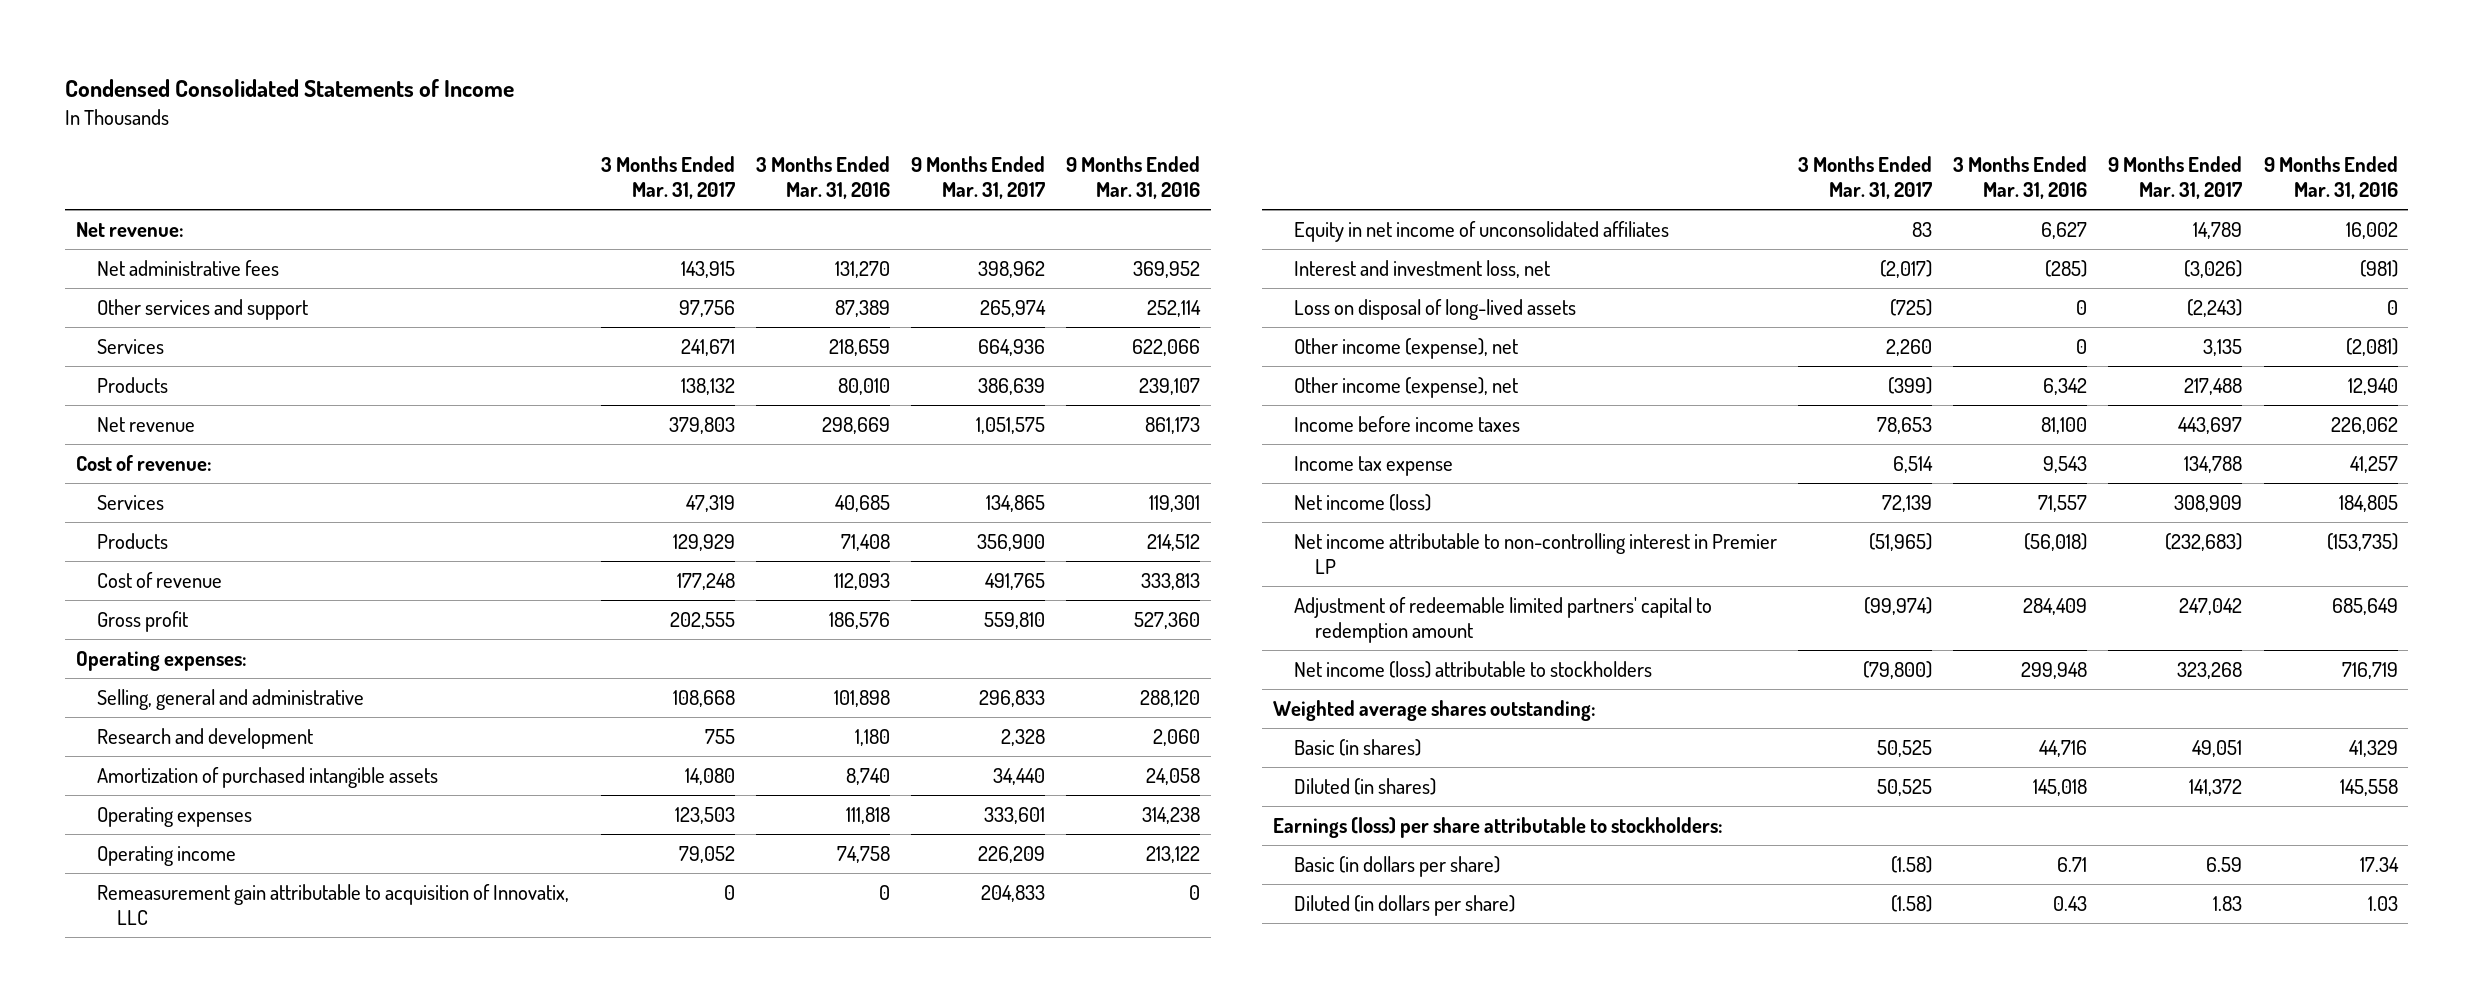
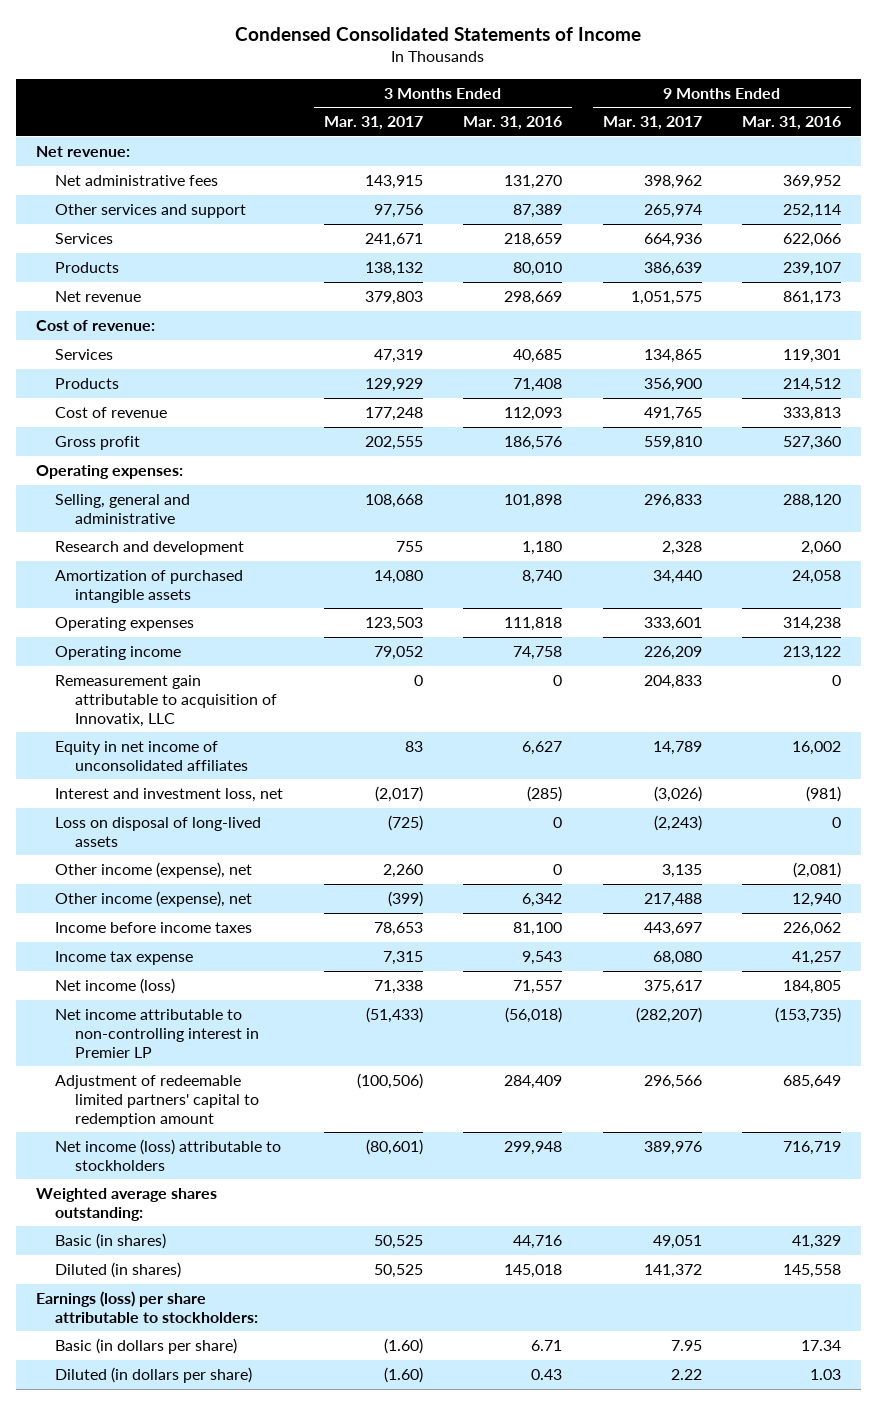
- Income tax expense | 6,514 | 9,543 | 134,788 | 41,257
- Net income (loss) | 72,139 | 71,557 | 308,909 | 184,805
- Net income attributable to non-controlling interest in Premier LP | (51,965) | (56,018) | (232,683) | (153,735)
- Adjustment of redeemable limited partners' capital to redemption amount | (99,974) | 284,409 | 247,042 | 685,649
- Net income (loss) attributable to stockholders | (79,800) | 299,948 | 323,268 | 716,719
+ Income tax expense | 7,315 | 9,543 | 68,080 | 41,257
+ Net income (loss) | 71,338 | 71,557 | 375,617 | 184,805
+ Net income attributable to non-controlling interest in Premier LP | (51,433) | (56,018) | (282,207) | (153,735)
+ Adjustment of redeemable limited partners' capital to redemption amount | (100,506) | 284,409 | 296,566 | 685,649
+ Net income (loss) attributable to stockholders | (80,601) | 299,948 | 389,976 | 716,719
- Basic (in dollars per share) | (1.58) | 6.71 | 6.59 | 17.34
- Diluted (in dollars per share) | (1.58) | 0.43 | 1.83 | 1.03
+ Basic (in dollars per share) | (1.60) | 6.71 | 7.95 | 17.34
+ Diluted (in dollars per share) | (1.60) | 0.43 | 2.22 | 1.03

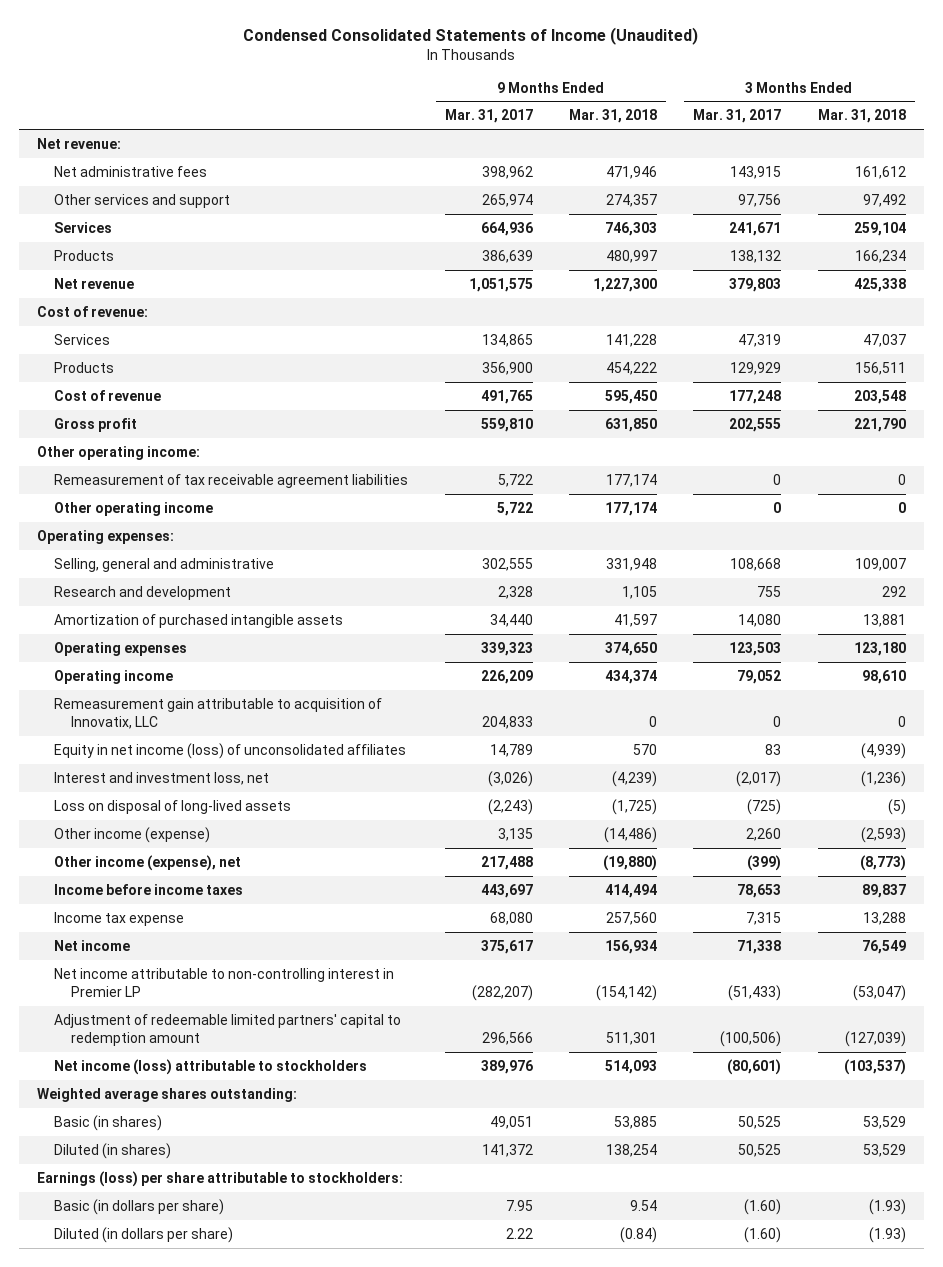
- Condensed Consolidated Statements of Income
+ Condensed Consolidated Statements of Income (Unaudited)
- | 3 Months Ended Mar. 31, 2017 | 3 Months Ended Mar. 31, 2016 | 9 Months Ended Mar. 31, 2017 | 9 Months Ended Mar. 31, 2016
+ | 9 Months Ended Mar. 31, 2017 | 9 Months Ended Mar. 31, 2018 | 3 Months Ended Mar. 31, 2017 | 3 Months Ended Mar. 31, 2018
+ Other operating income:
+ Remeasurement of tax receivable agreement liabilities | 5,722 | 177,174 | 0 | 0
+ Other operating income | 5,722 | 177,174 | 0 | 0
- Selling, general and administrative | 108,668 | 101,898 | 296,833 | 288,120
+ Selling, general and administrative | 302,555 | 331,948 | 108,668 | 109,007
- Operating expenses | 123,503 | 111,818 | 333,601 | 314,238
+ Operating expenses | 339,323 | 374,650 | 123,503 | 123,180
- Equity in net income of unconsolidated affiliates | 83 | 6,627 | 14,789 | 16,002
+ Equity in net income (loss) of unconsolidated affiliates | 14,789 | 570 | 83 | (4,939)
- Other income (expense), net | 2,260 | 0 | 3,135 | (2,081)
+ Other income (expense) | 3,135 | (14,486) | 2,260 | (2,593)
- Net income (loss) | 71,338 | 71,557 | 375,617 | 184,805
+ Net income | 375,617 | 156,934 | 71,338 | 76,549

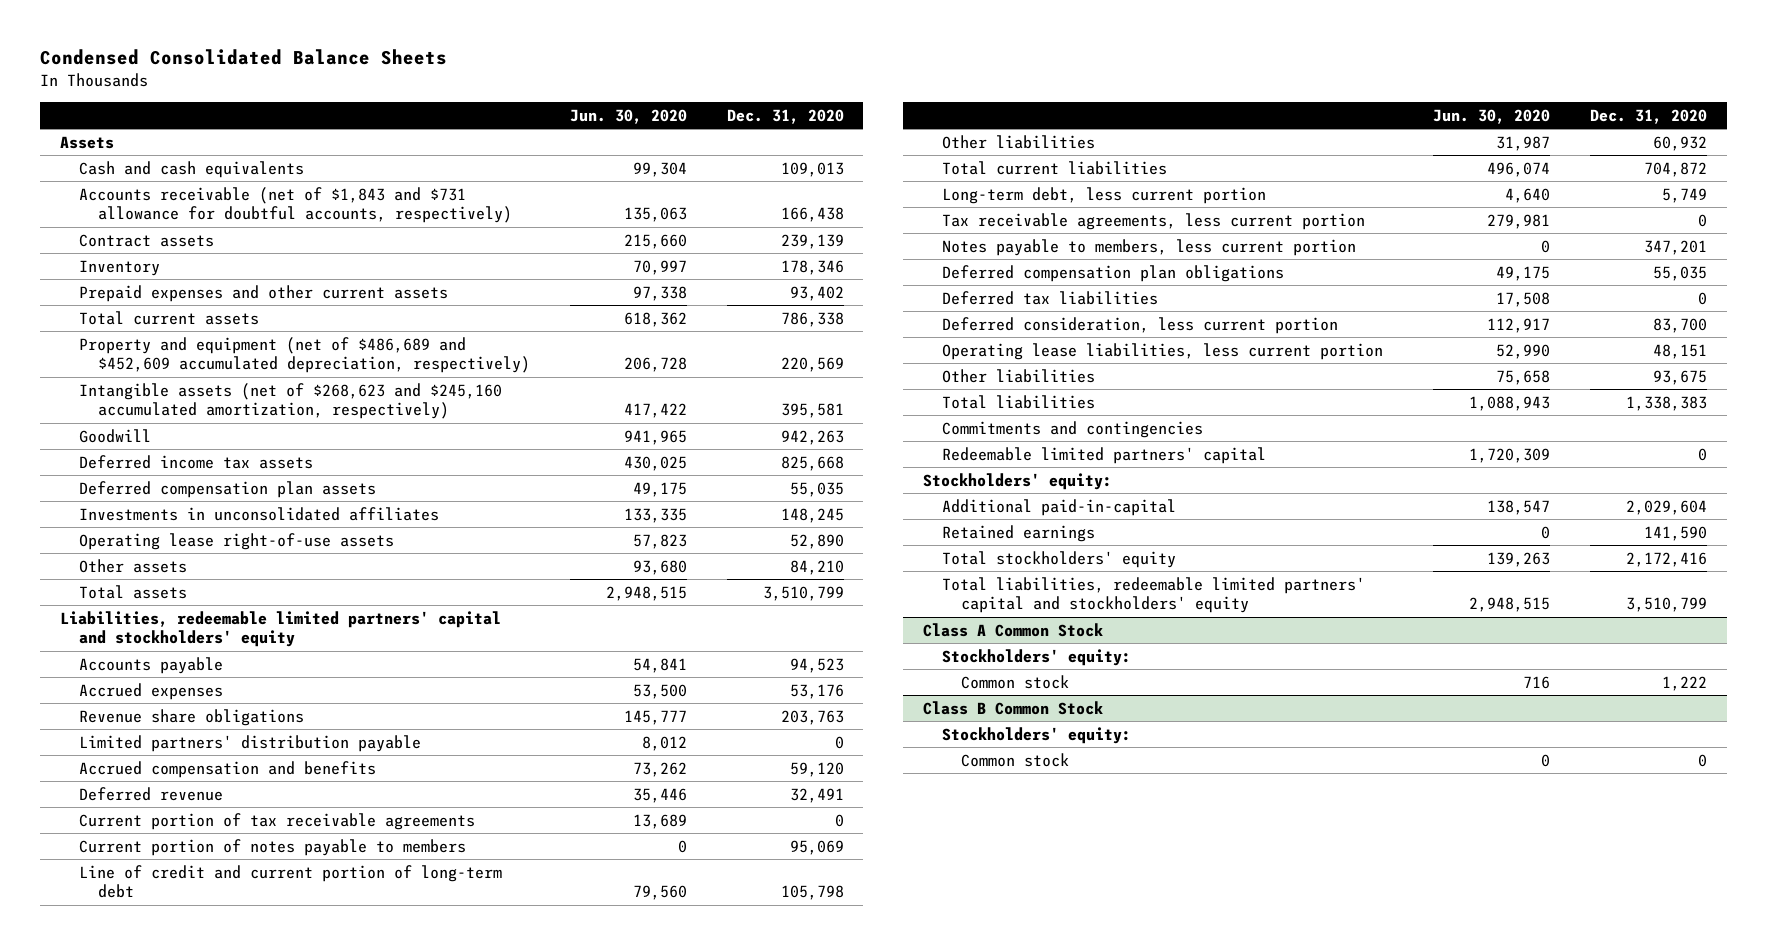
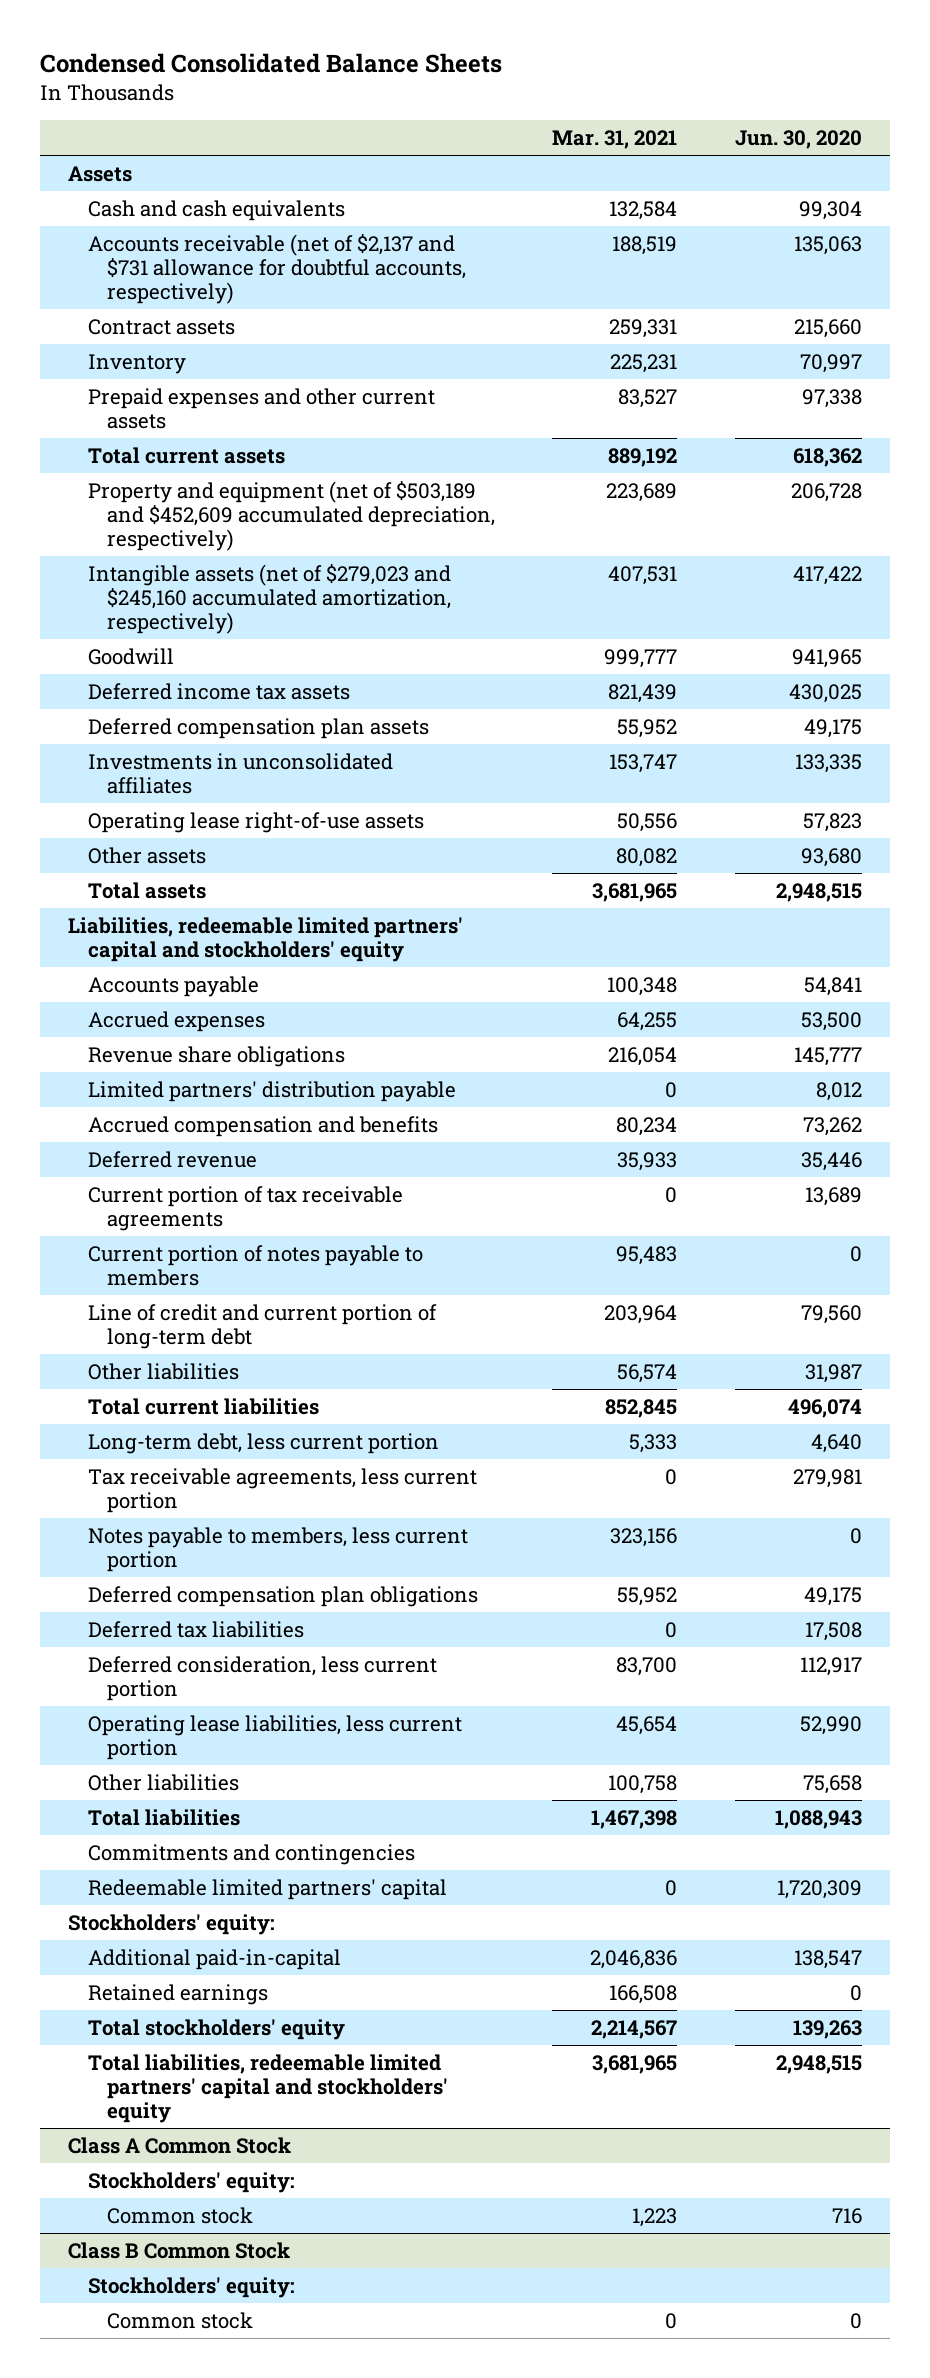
- | Jun. 30, 2020 | Dec. 31, 2020
+ | Mar. 31, 2021 | Jun. 30, 2020
- Accounts receivable (net of $1,843 and $731 allowance for doubtful accounts, respectively) | 135,063 | 166,438
+ Accounts receivable (net of $2,137 and $731 allowance for doubtful accounts, respectively) | 188,519 | 135,063
- Property and equipment (net of $486,689 and $452,609 accumulated depreciation, respectively) | 206,728 | 220,569
- Intangible assets (net of $268,623 and $245,160 accumulated amortization, respectively) | 417,422 | 395,581
+ Property and equipment (net of $503,189 and $452,609 accumulated depreciation, respectively) | 223,689 | 206,728
+ Intangible assets (net of $279,023 and $245,160 accumulated amortization, respectively) | 407,531 | 417,422

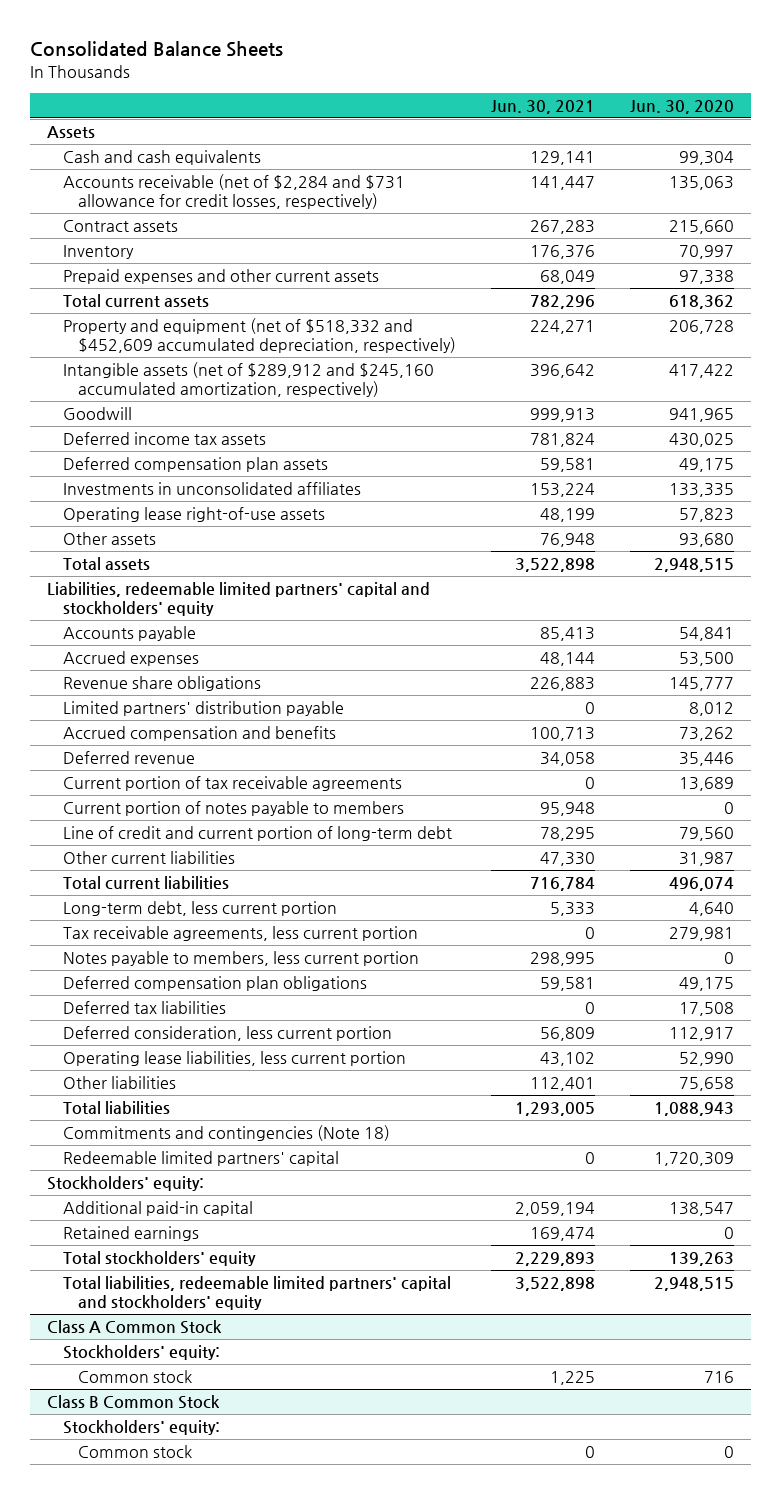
- Condensed Consolidated Balance Sheets
+ Consolidated Balance Sheets
- | Mar. 31, 2021 | Jun. 30, 2020
+ | Jun. 30, 2021 | Jun. 30, 2020
- Accounts receivable (net of $2,137 and $731 allowance for doubtful accounts, respectively) | 188,519 | 135,063
+ Accounts receivable (net of $2,284 and $731 allowance for credit losses, respectively) | 141,447 | 135,063
- Property and equipment (net of $503,189 and $452,609 accumulated depreciation, respectively) | 223,689 | 206,728
- Intangible assets (net of $279,023 and $245,160 accumulated amortization, respectively) | 407,531 | 417,422
+ Property and equipment (net of $518,332 and $452,609 accumulated depreciation, respectively) | 224,271 | 206,728
+ Intangible assets (net of $289,912 and $245,160 accumulated amortization, respectively) | 396,642 | 417,422
- Other liabilities | 56,574 | 31,987
+ Other current liabilities | 47,330 | 31,987
- Commitments and contingencies
+ Commitments and contingencies (Note 18)
- Additional paid-in-capital | 2,046,836 | 138,547
+ Additional paid-in capital | 2,059,194 | 138,547

